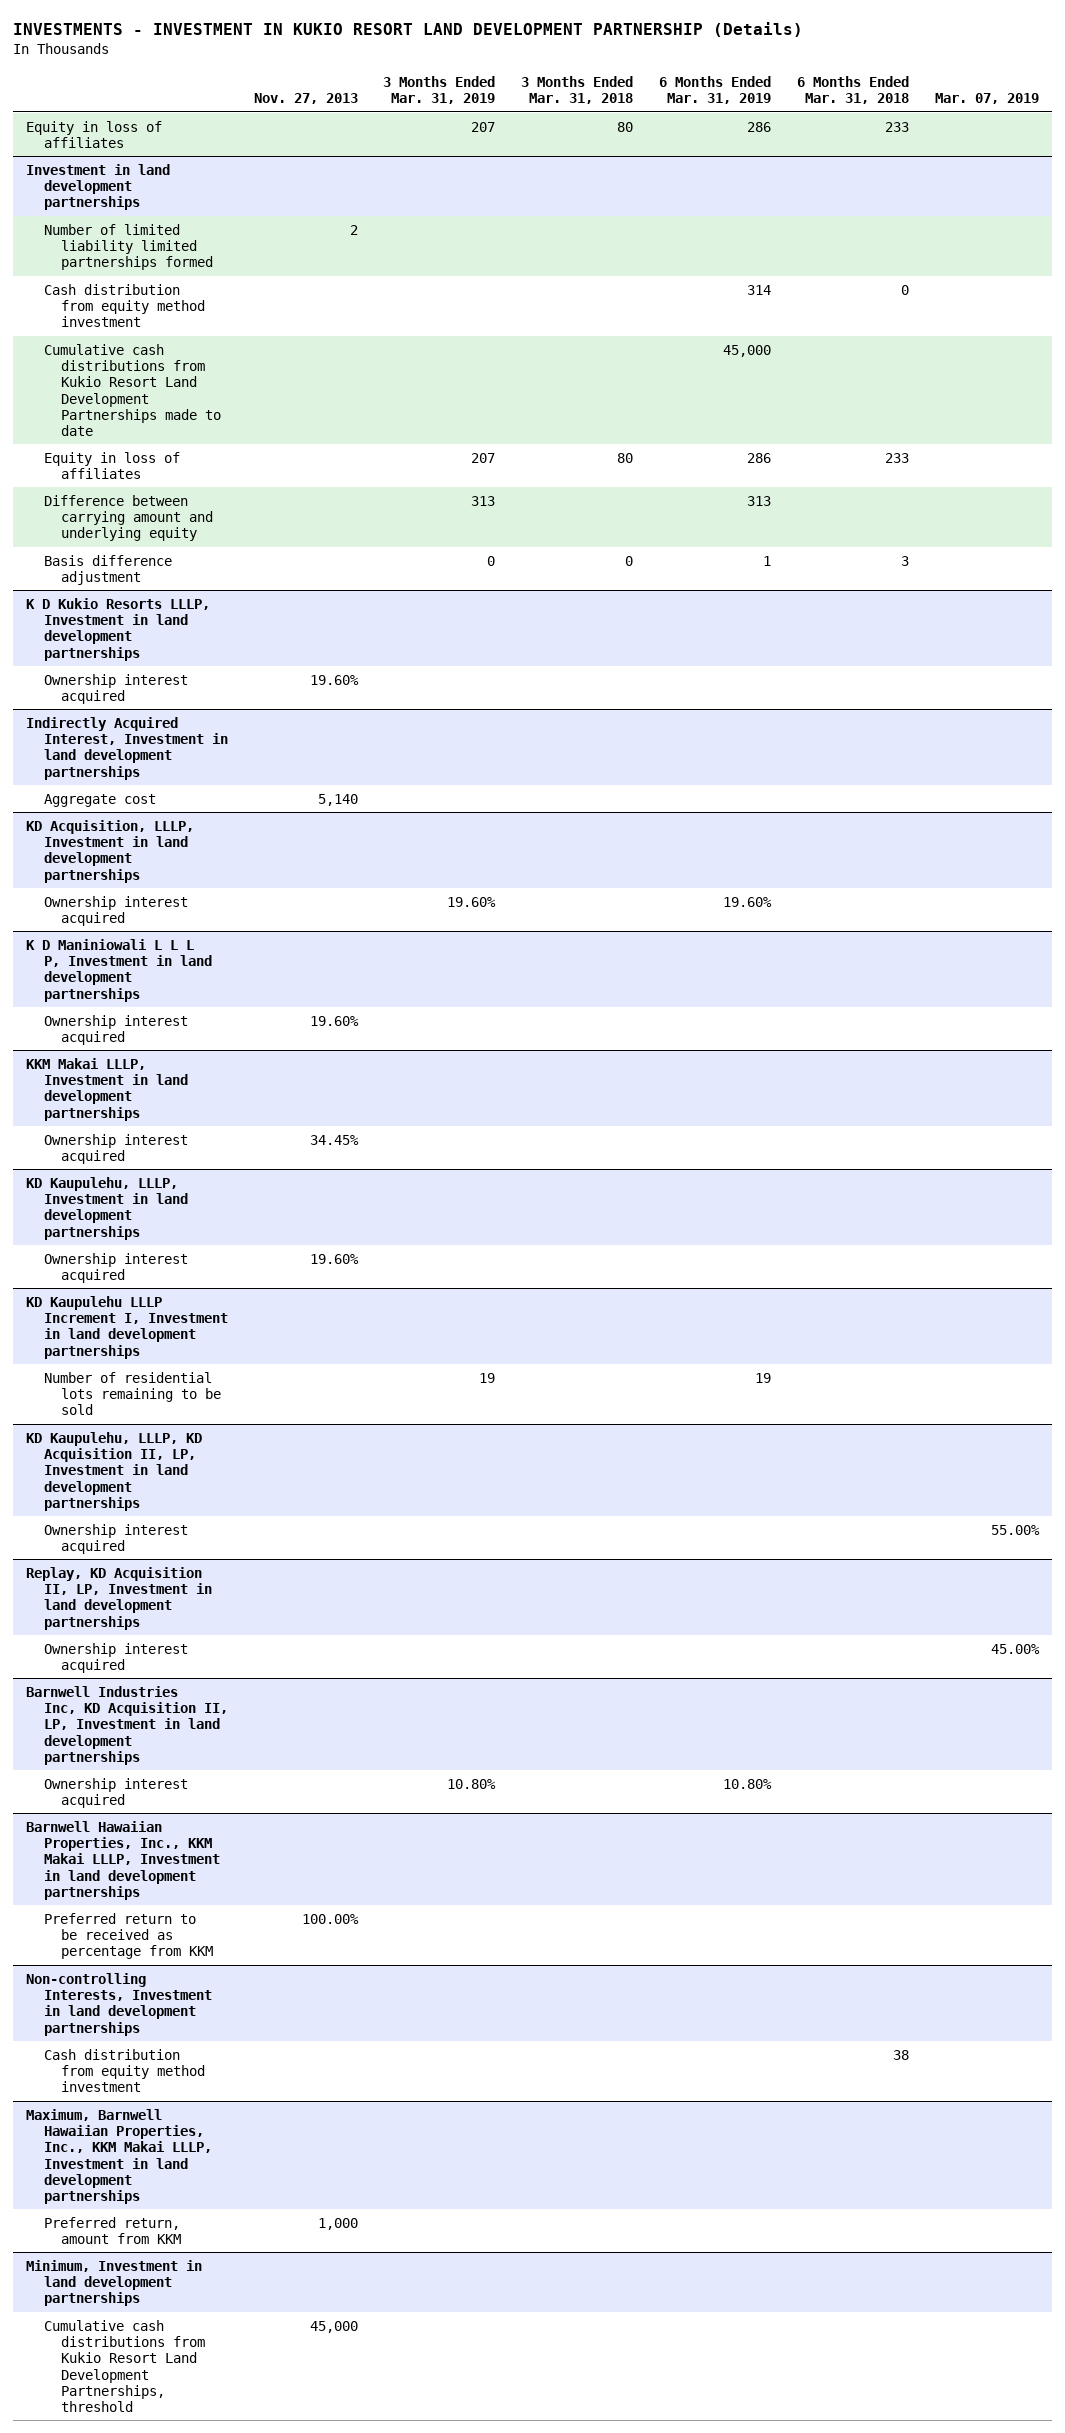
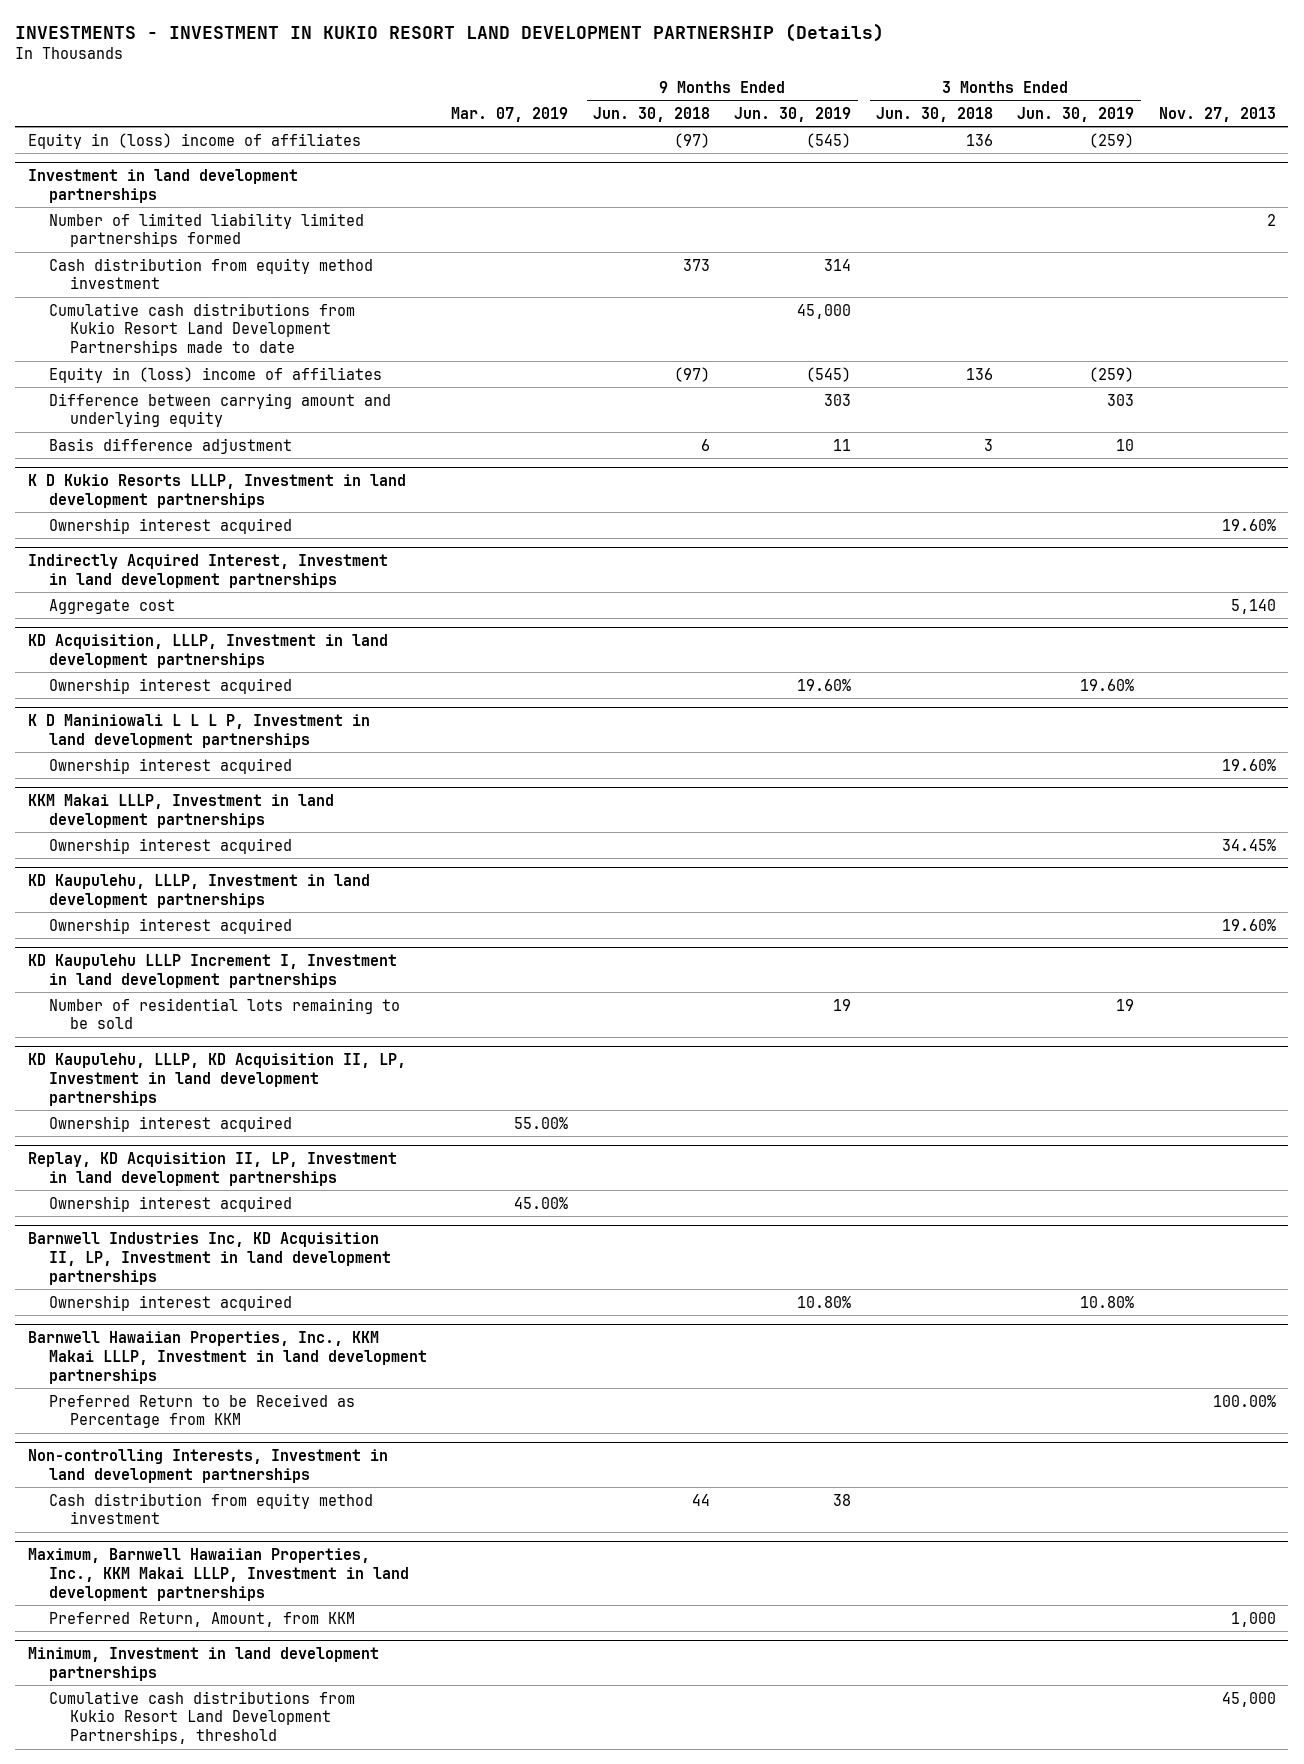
- | Nov. 27, 2013 | 3 Months Ended Mar. 31, 2019 | 3 Months Ended Mar. 31, 2018 | 6 Months Ended Mar. 31, 2019 | 6 Months Ended Mar. 31, 2018 | Mar. 07, 2019
+ | Mar. 07, 2019 | 9 Months Ended Jun. 30, 2018 | 9 Months Ended Jun. 30, 2019 | 3 Months Ended Jun. 30, 2018 | 3 Months Ended Jun. 30, 2019 | Nov. 27, 2013
- Equity in loss of affiliates | | 207 | 80 | 286 | 233 |
+ Equity in (loss) income of affiliates | | (97) | (545) | 136 | (259) |
@ Investment in land development partnerships
- Equity in loss of affiliates | | 207 | 80 | 286 | 233 |
+ Equity in (loss) income of affiliates | | (97) | (545) | 136 | (259) |
@ Barnwell Hawaiian Properties, Inc., KKM Makai LLLP, Investment in land development partnerships
- Preferred return to be received as percentage from KKM | 100.00% | | | | |
+ Preferred Return to be Received as Percentage from KKM | | | | | | 100.00%
@ Maximum, Barnwell Hawaiian Properties, Inc., KKM Makai LLLP, Investment in land development partnerships
- Preferred return, amount from KKM | 1,000 | | | | |
+ Preferred Return, Amount, from KKM | | | | | | 1,000

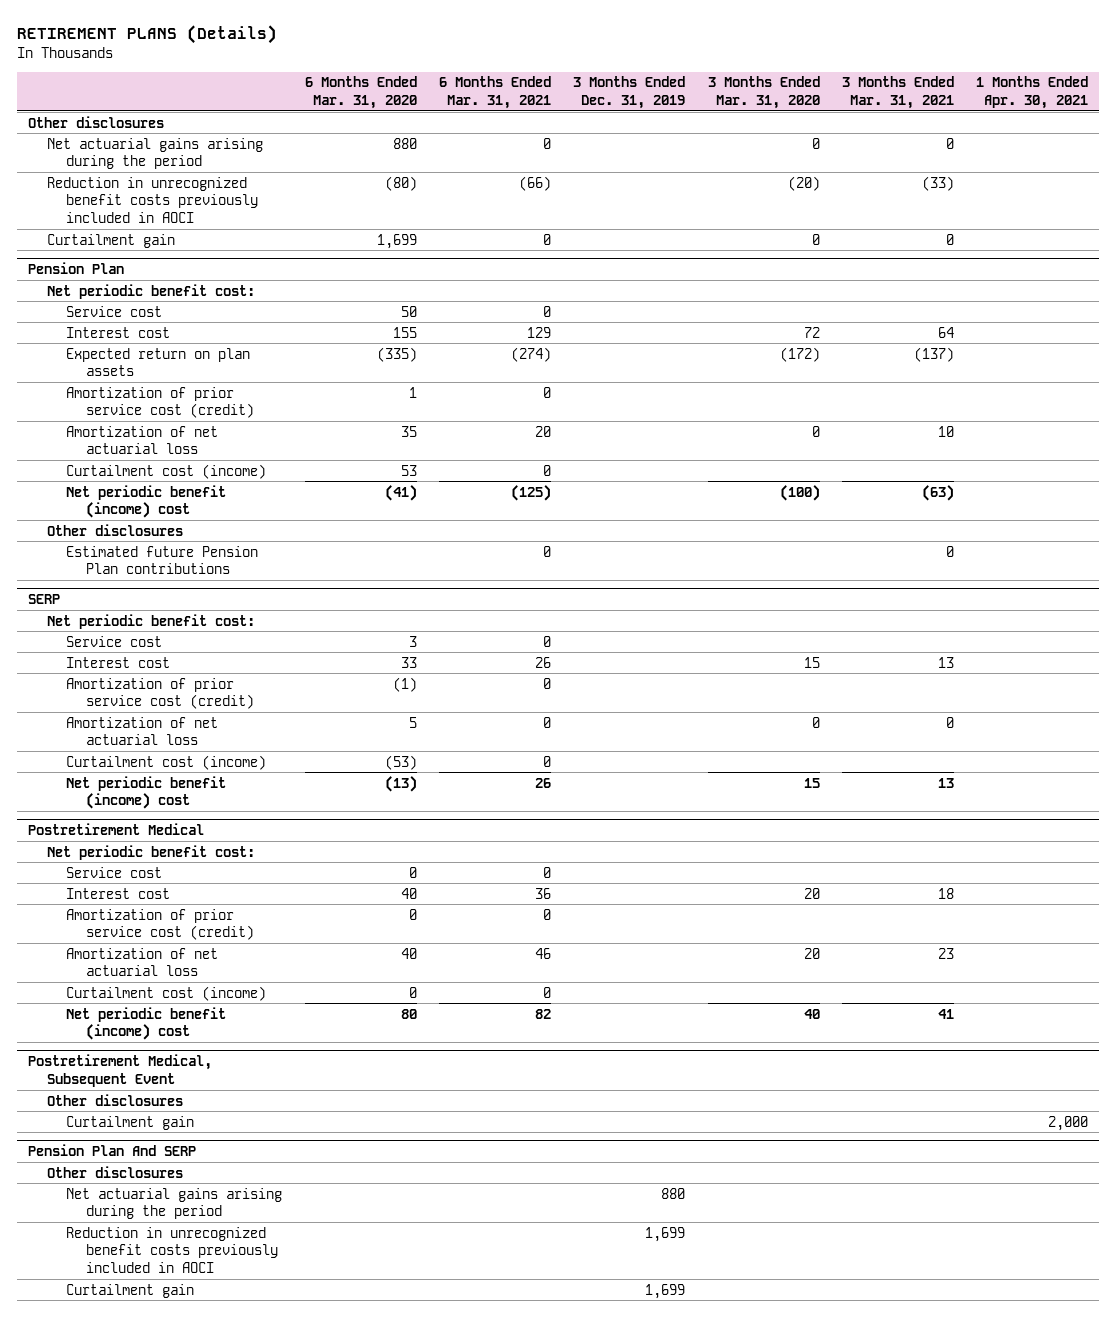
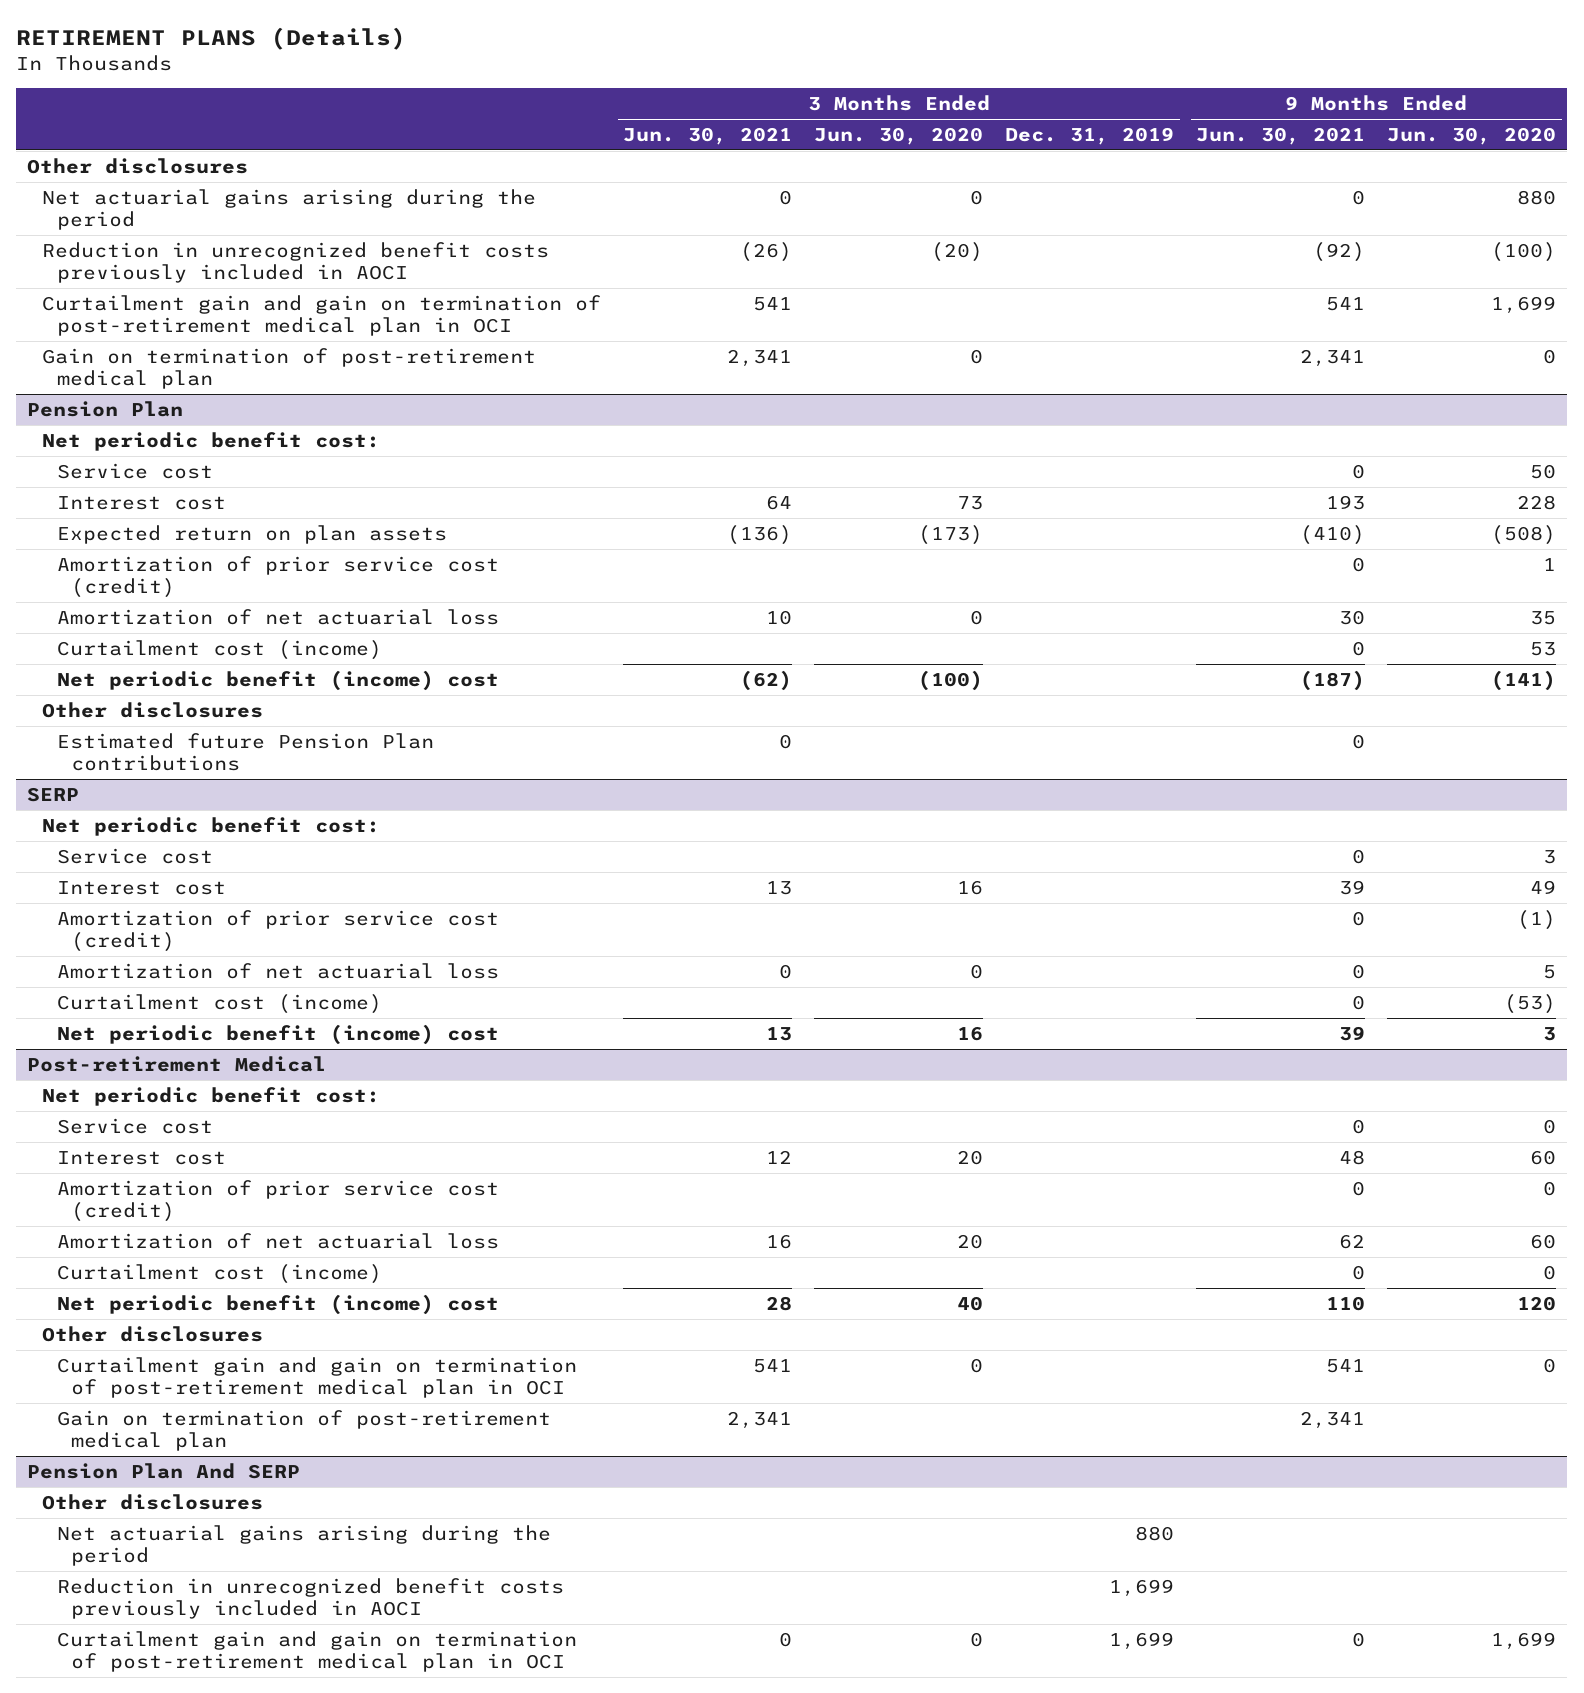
- | 6 Months Ended Mar. 31, 2020 | 6 Months Ended Mar. 31, 2021 | 3 Months Ended Dec. 31, 2019 | 3 Months Ended Mar. 31, 2020 | 3 Months Ended Mar. 31, 2021 | 1 Months Ended Apr. 30, 2021
+ | 3 Months Ended Jun. 30, 2021 | 3 Months Ended Jun. 30, 2020 | 3 Months Ended Dec. 31, 2019 | 9 Months Ended Jun. 30, 2021 | 9 Months Ended Jun. 30, 2020
- Curtailment gain | 1,699 | 0 | | 0 | 0 |
+ Curtailment gain and gain on termination of post-retirement medical plan in OCI | 541 | | | 541 | 1,699
+ Gain on termination of post-retirement medical plan | 2,341 | 0 | | 2,341 | 0
- Postretirement Medical
+ Post-retirement Medical
- Postretirement Medical, Subsequent Event
- Other disclosures
- Curtailment gain | | | | | | 2,000
+ Other disclosures
+ Curtailment gain and gain on termination of post-retirement medical plan in OCI | 541 | 0 | | 541 | 0
+ Gain on termination of post-retirement medical plan | 2,341 | | | 2,341 |
@ Pension Plan And SERP
- Curtailment gain | | | 1,699 | | |
+ Curtailment gain and gain on termination of post-retirement medical plan in OCI | 0 | 0 | 1,699 | 0 | 1,699

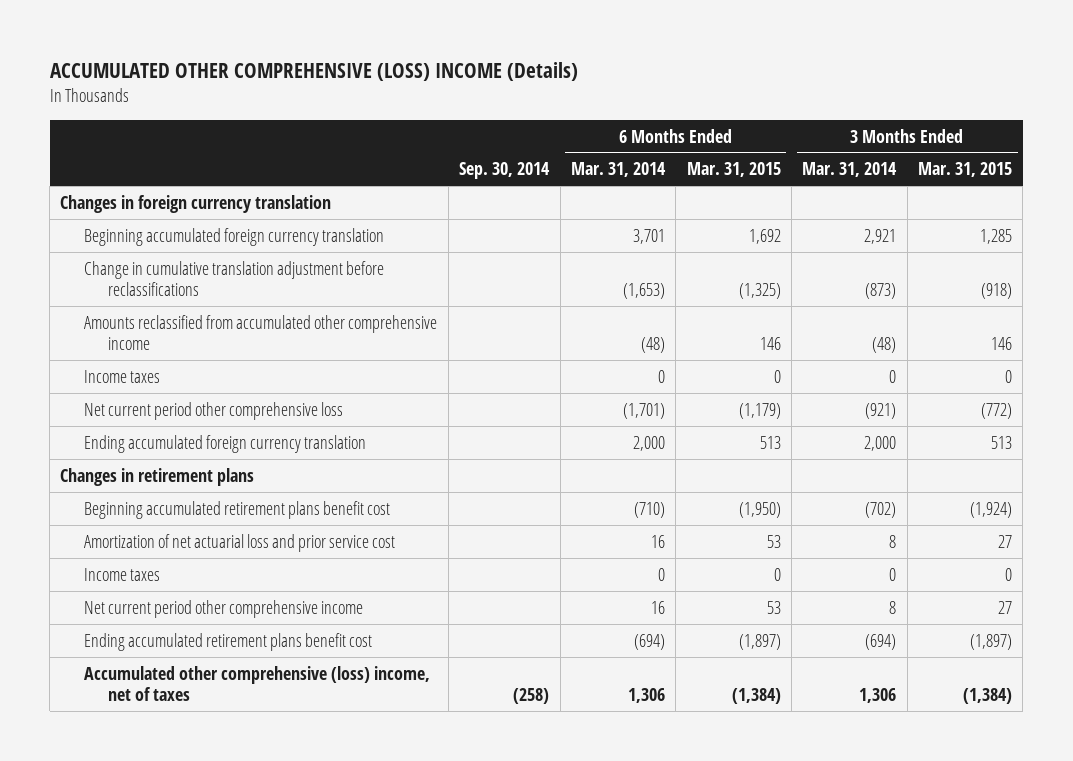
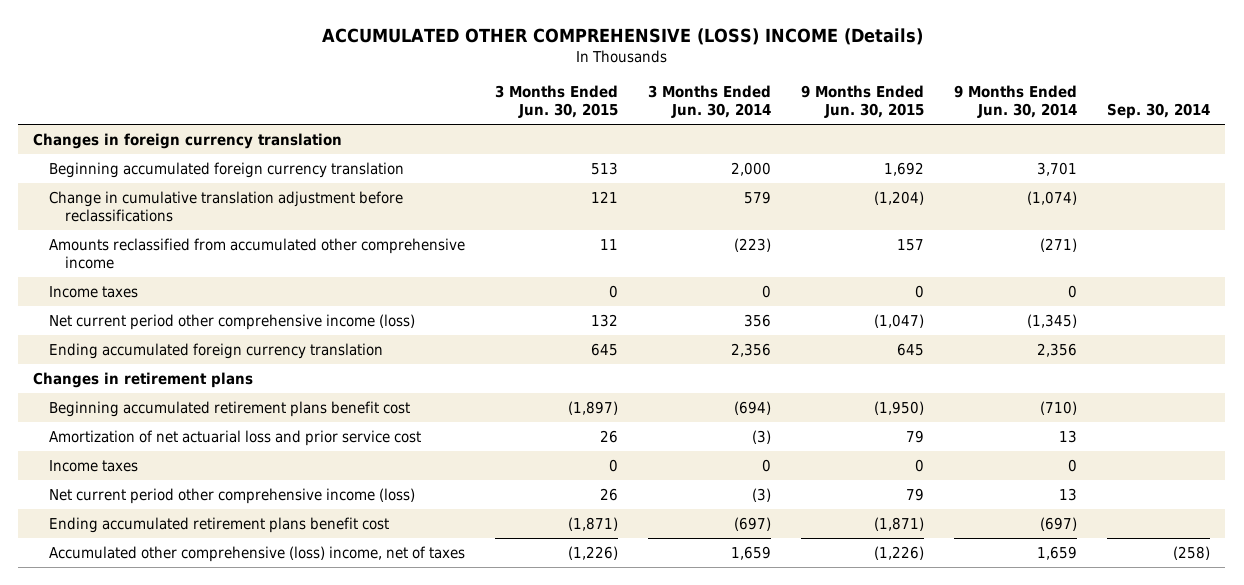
- | Sep. 30, 2014 | 6 Months Ended Mar. 31, 2014 | 6 Months Ended Mar. 31, 2015 | 3 Months Ended Mar. 31, 2014 | 3 Months Ended Mar. 31, 2015
+ | 3 Months Ended Jun. 30, 2015 | 3 Months Ended Jun. 30, 2014 | 9 Months Ended Jun. 30, 2015 | 9 Months Ended Jun. 30, 2014 | Sep. 30, 2014
- Net current period other comprehensive loss | | (1,701) | (1,179) | (921) | (772)
+ Net current period other comprehensive income (loss) | 132 | 356 | (1,047) | (1,345) |
- Net current period other comprehensive income | | 16 | 53 | 8 | 27
+ Net current period other comprehensive income (loss) | 26 | (3) | 79 | 13 |

